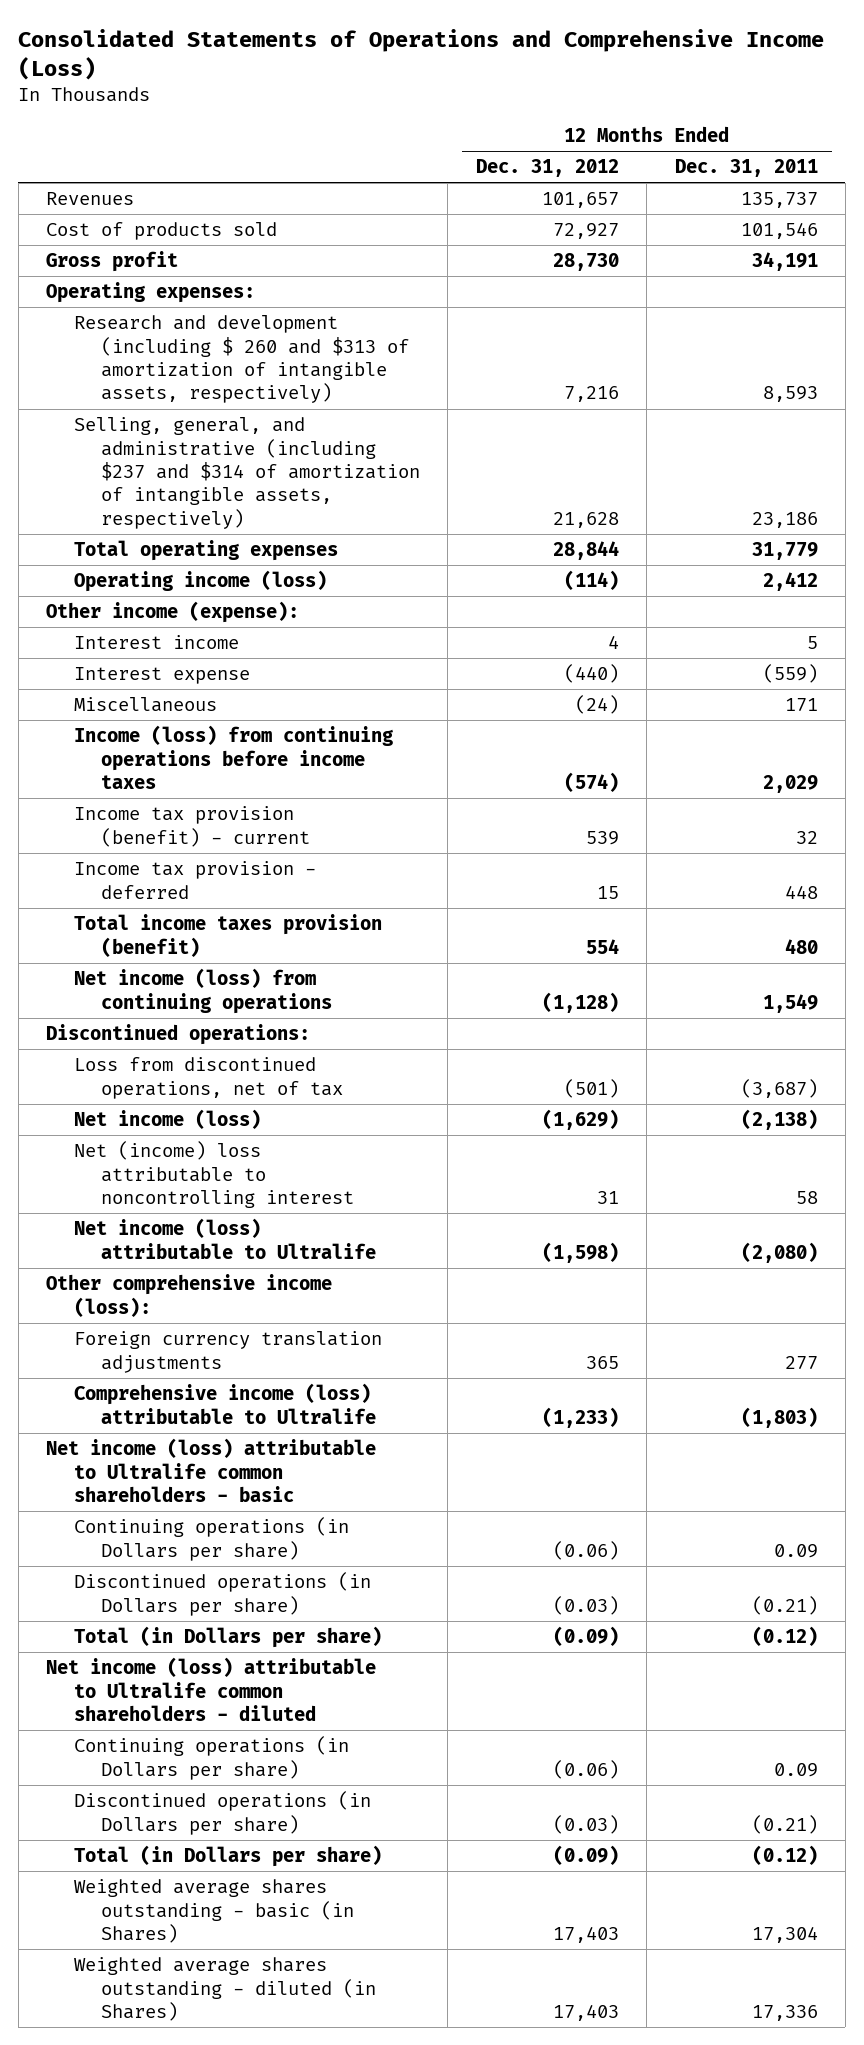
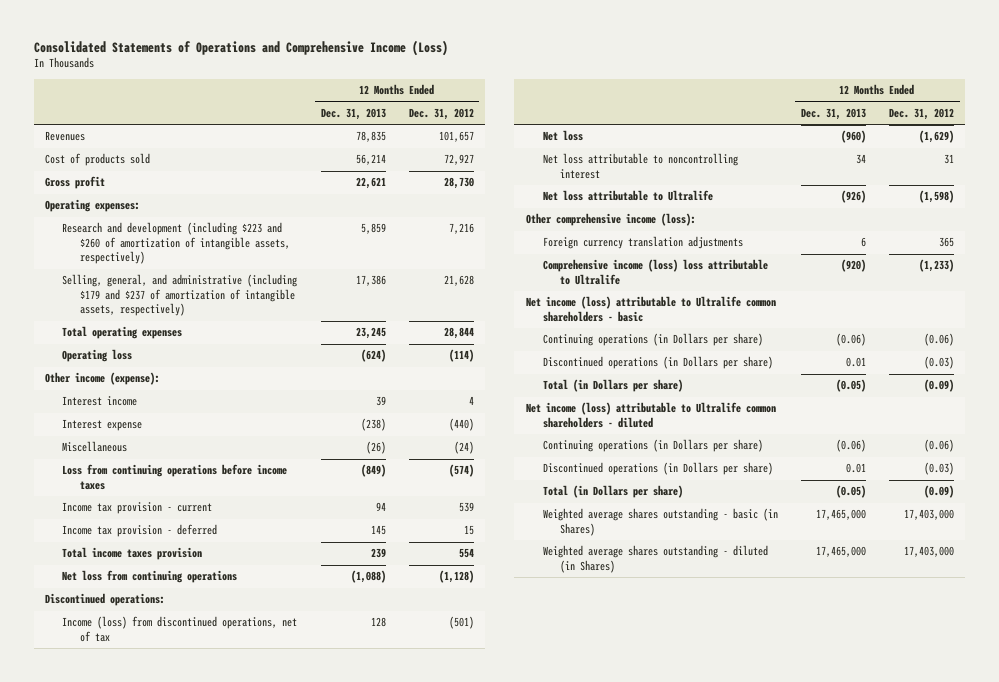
- | 12 Months Ended Dec. 31, 2012 | 12 Months Ended Dec. 31, 2011
+ | 12 Months Ended Dec. 31, 2013 | 12 Months Ended Dec. 31, 2012
- Research and development (including $ 260 and $313 of amortization of intangible assets, respectively) | 7,216 | 8,593
- Selling, general, and administrative (including $237 and $314 of amortization of intangible assets, respectively) | 21,628 | 23,186
+ Research and development (including $223 and $260 of amortization of intangible assets, respectively) | 5,859 | 7,216
+ Selling, general, and administrative (including $179 and $237 of amortization of intangible assets, respectively) | 17,386 | 21,628
- Operating income (loss) | (114) | 2,412
+ Operating loss | (624) | (114)
- Income (loss) from continuing operations before income taxes | (574) | 2,029
- Income tax provision (benefit) - current | 539 | 32
+ Loss from continuing operations before income taxes | (849) | (574)
+ Income tax provision - current | 94 | 539
- Total income taxes provision (benefit) | 554 | 480
- Net income (loss) from continuing operations | (1,128) | 1,549
+ Total income taxes provision | 239 | 554
+ Net loss from continuing operations | (1,088) | (1,128)
- Loss from discontinued operations, net of tax | (501) | (3,687)
- Net income (loss) | (1,629) | (2,138)
- Net (income) loss attributable to noncontrolling interest | 31 | 58
- Net income (loss) attributable to Ultralife | (1,598) | (2,080)
+ Income (loss) from discontinued operations, net of tax | 128 | (501)
+ Net loss | (960) | (1,629)
+ Net loss attributable to noncontrolling interest | 34 | 31
+ Net loss attributable to Ultralife | (926) | (1,598)
- Comprehensive income (loss) attributable to Ultralife | (1,233) | (1,803)
+ Comprehensive income (loss) loss attributable to Ultralife | (920) | (1,233)
- Weighted average shares outstanding - basic (in Shares) | 17,403 | 17,304
- Weighted average shares outstanding - diluted (in Shares) | 17,403 | 17,336
+ Weighted average shares outstanding - basic (in Shares) | 17,465,000 | 17,403,000
+ Weighted average shares outstanding - diluted (in Shares) | 17,465,000 | 17,403,000

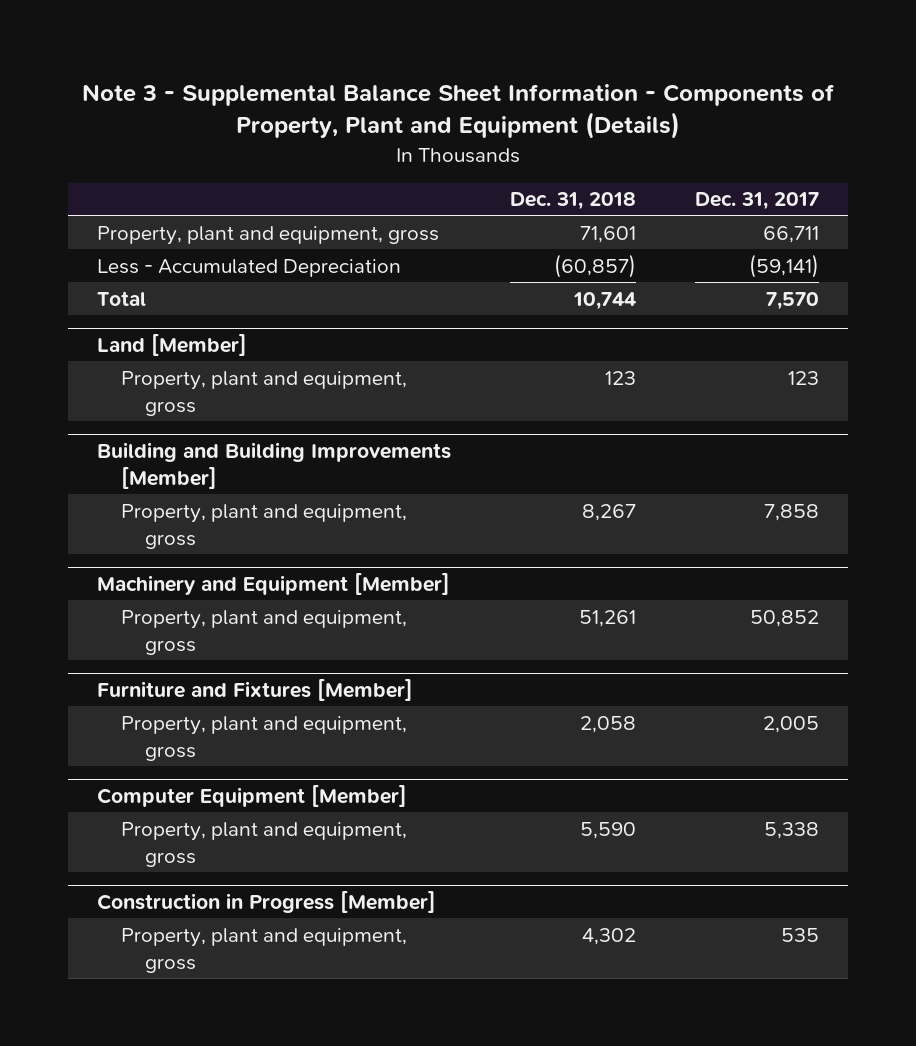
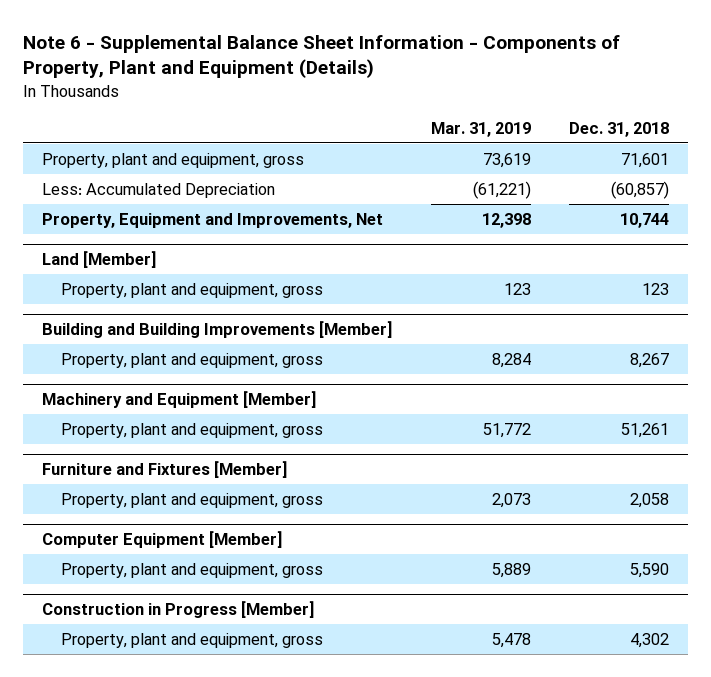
- Note 3 - Supplemental Balance Sheet Information - Components of Property, Plant and Equipment (Details)
+ Note 6 - Supplemental Balance Sheet Information - Components of Property, Plant and Equipment (Details)
- | Dec. 31, 2018 | Dec. 31, 2017
+ | Mar. 31, 2019 | Dec. 31, 2018
- Less - Accumulated Depreciation | (60,857) | (59,141)
- Total | 10,744 | 7,570
+ Less: Accumulated Depreciation | (61,221) | (60,857)
+ Property, Equipment and Improvements, Net | 12,398 | 10,744

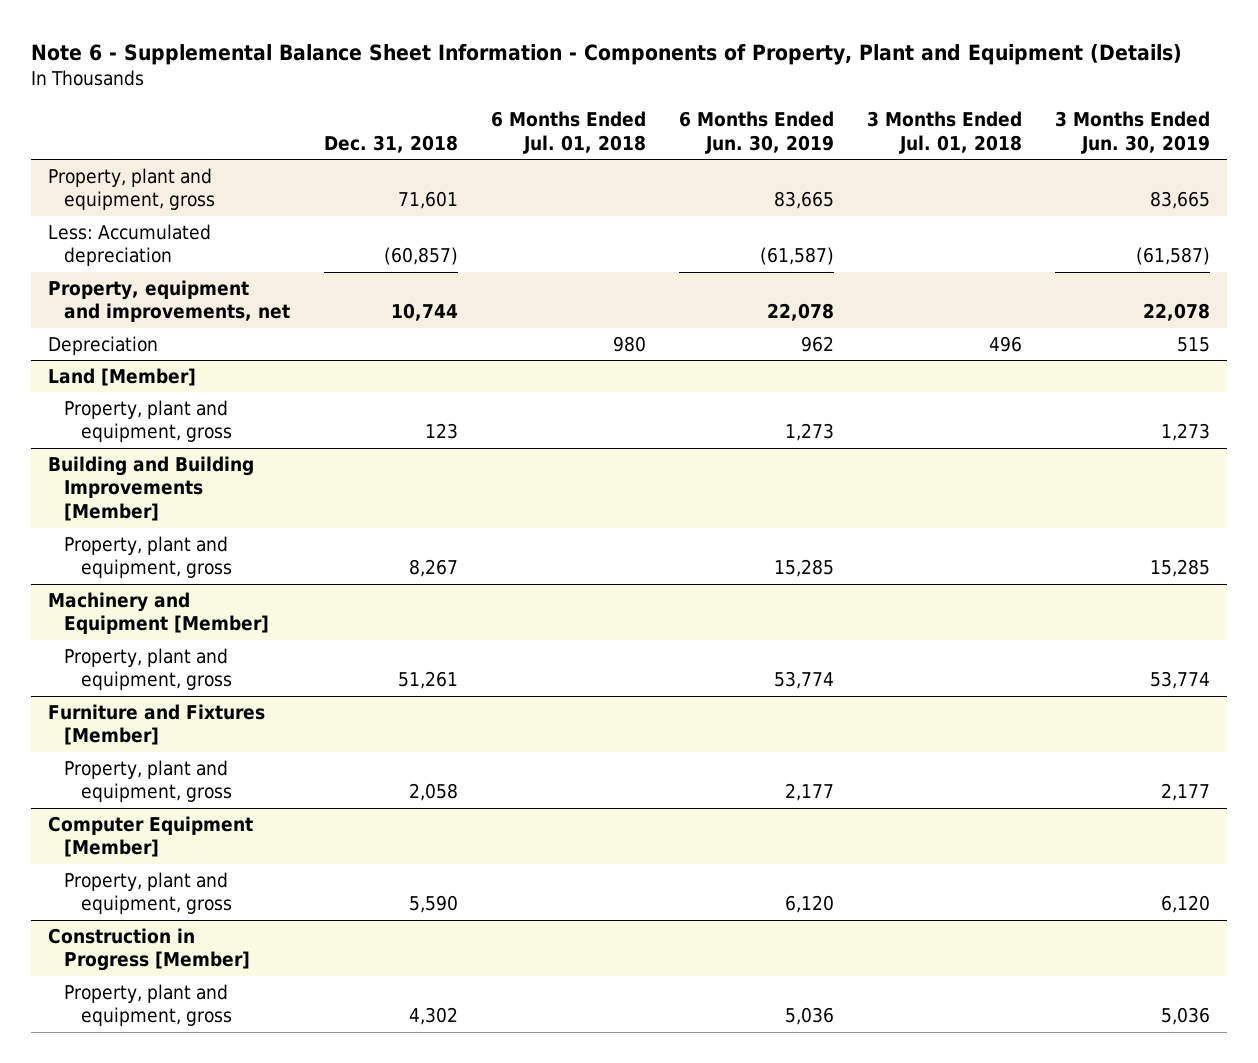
- | Mar. 31, 2019 | Dec. 31, 2018
+ | Dec. 31, 2018 | 6 Months Ended Jul. 01, 2018 | 6 Months Ended Jun. 30, 2019 | 3 Months Ended Jul. 01, 2018 | 3 Months Ended Jun. 30, 2019
- Less: Accumulated Depreciation | (61,221) | (60,857)
- Property, Equipment and Improvements, Net | 12,398 | 10,744
+ Less: Accumulated depreciation | (60,857) | | (61,587) | | (61,587)
+ Property, equipment and improvements, net | 10,744 | | 22,078 | | 22,078
+ Depreciation | | 980 | 962 | 496 | 515

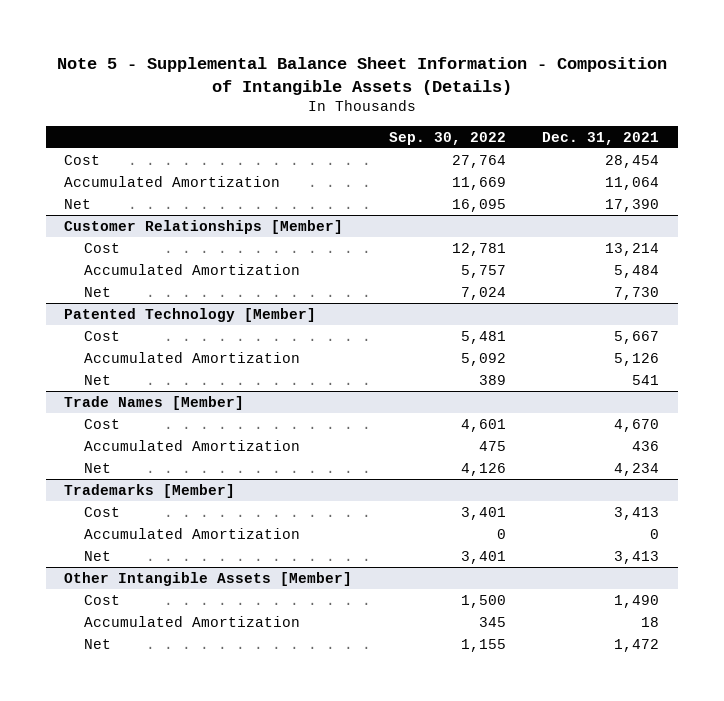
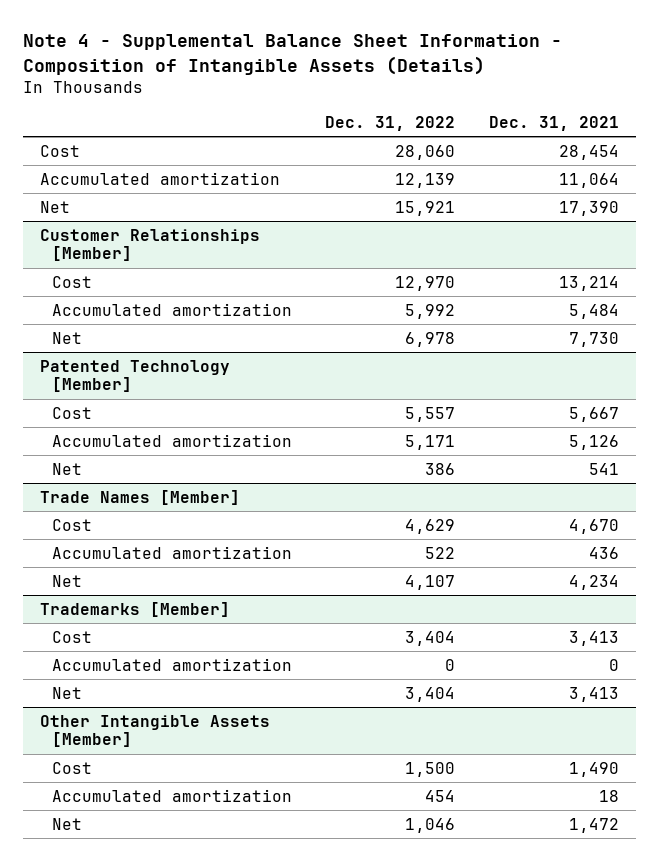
- Note 5 - Supplemental Balance Sheet Information - Composition of Intangible Assets (Details)
+ Note 4 - Supplemental Balance Sheet Information - Composition of Intangible Assets (Details)
- | Sep. 30, 2022 | Dec. 31, 2021
+ | Dec. 31, 2022 | Dec. 31, 2021
- Accumulated Amortization | 11,669 | 11,064
+ Accumulated amortization | 12,139 | 11,064
@ Customer Relationships [Member]
- Accumulated Amortization | 5,757 | 5,484
+ Accumulated amortization | 5,992 | 5,484
@ Patented Technology [Member]
- Accumulated Amortization | 5,092 | 5,126
+ Accumulated amortization | 5,171 | 5,126
@ Trade Names [Member]
- Accumulated Amortization | 475 | 436
+ Accumulated amortization | 522 | 436
@ Trademarks [Member]
- Accumulated Amortization | 0 | 0
+ Accumulated amortization | 0 | 0
@ Other Intangible Assets [Member]
- Accumulated Amortization | 345 | 18
+ Accumulated amortization | 454 | 18

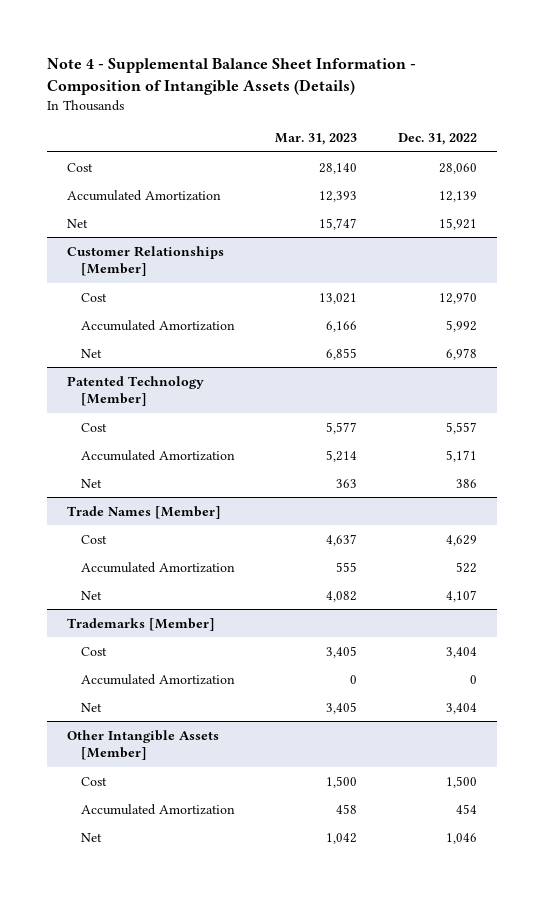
- | Dec. 31, 2022 | Dec. 31, 2021
+ | Mar. 31, 2023 | Dec. 31, 2022
- Accumulated amortization | 12,139 | 11,064
+ Accumulated Amortization | 12,393 | 12,139
@ Customer Relationships [Member]
- Accumulated amortization | 5,992 | 5,484
+ Accumulated Amortization | 6,166 | 5,992
@ Patented Technology [Member]
- Accumulated amortization | 5,171 | 5,126
+ Accumulated Amortization | 5,214 | 5,171
@ Trade Names [Member]
- Accumulated amortization | 522 | 436
+ Accumulated Amortization | 555 | 522
@ Trademarks [Member]
- Accumulated amortization | 0 | 0
+ Accumulated Amortization | 0 | 0
@ Other Intangible Assets [Member]
- Accumulated amortization | 454 | 18
+ Accumulated Amortization | 458 | 454

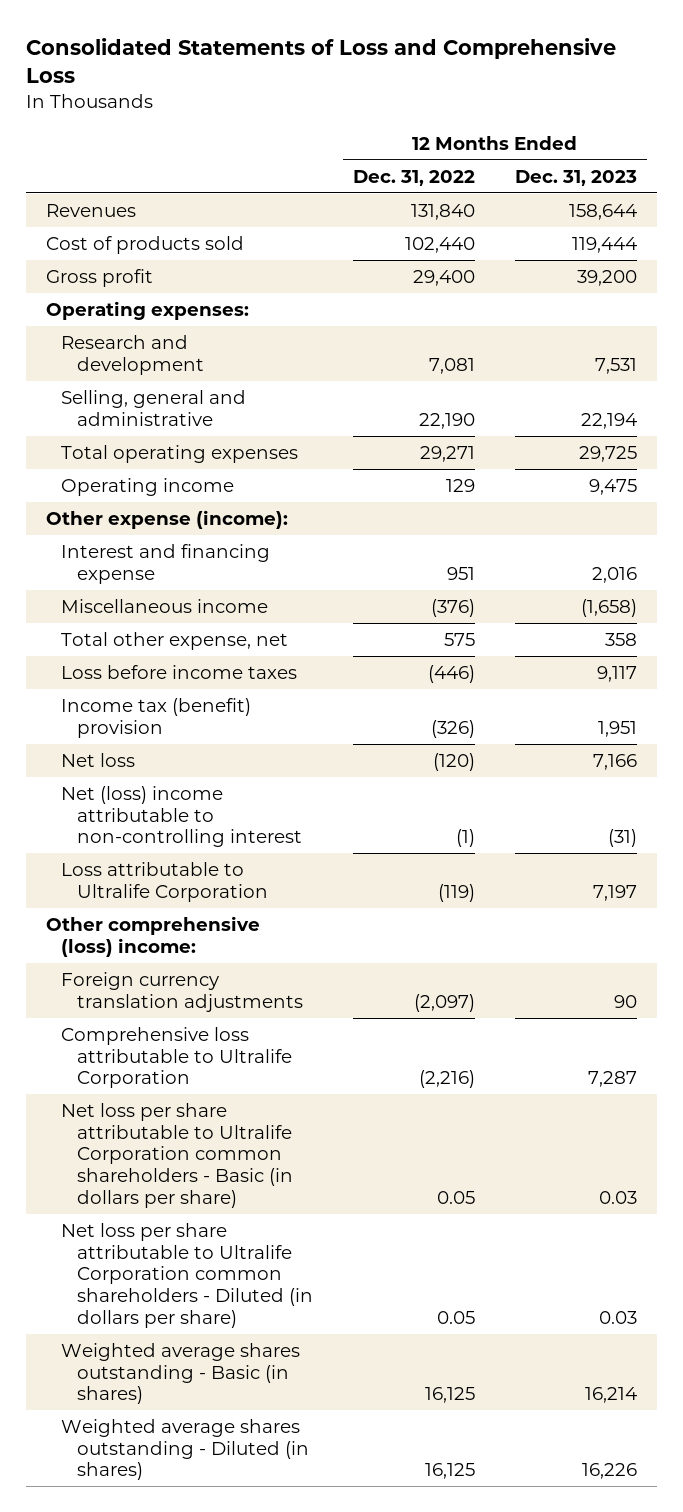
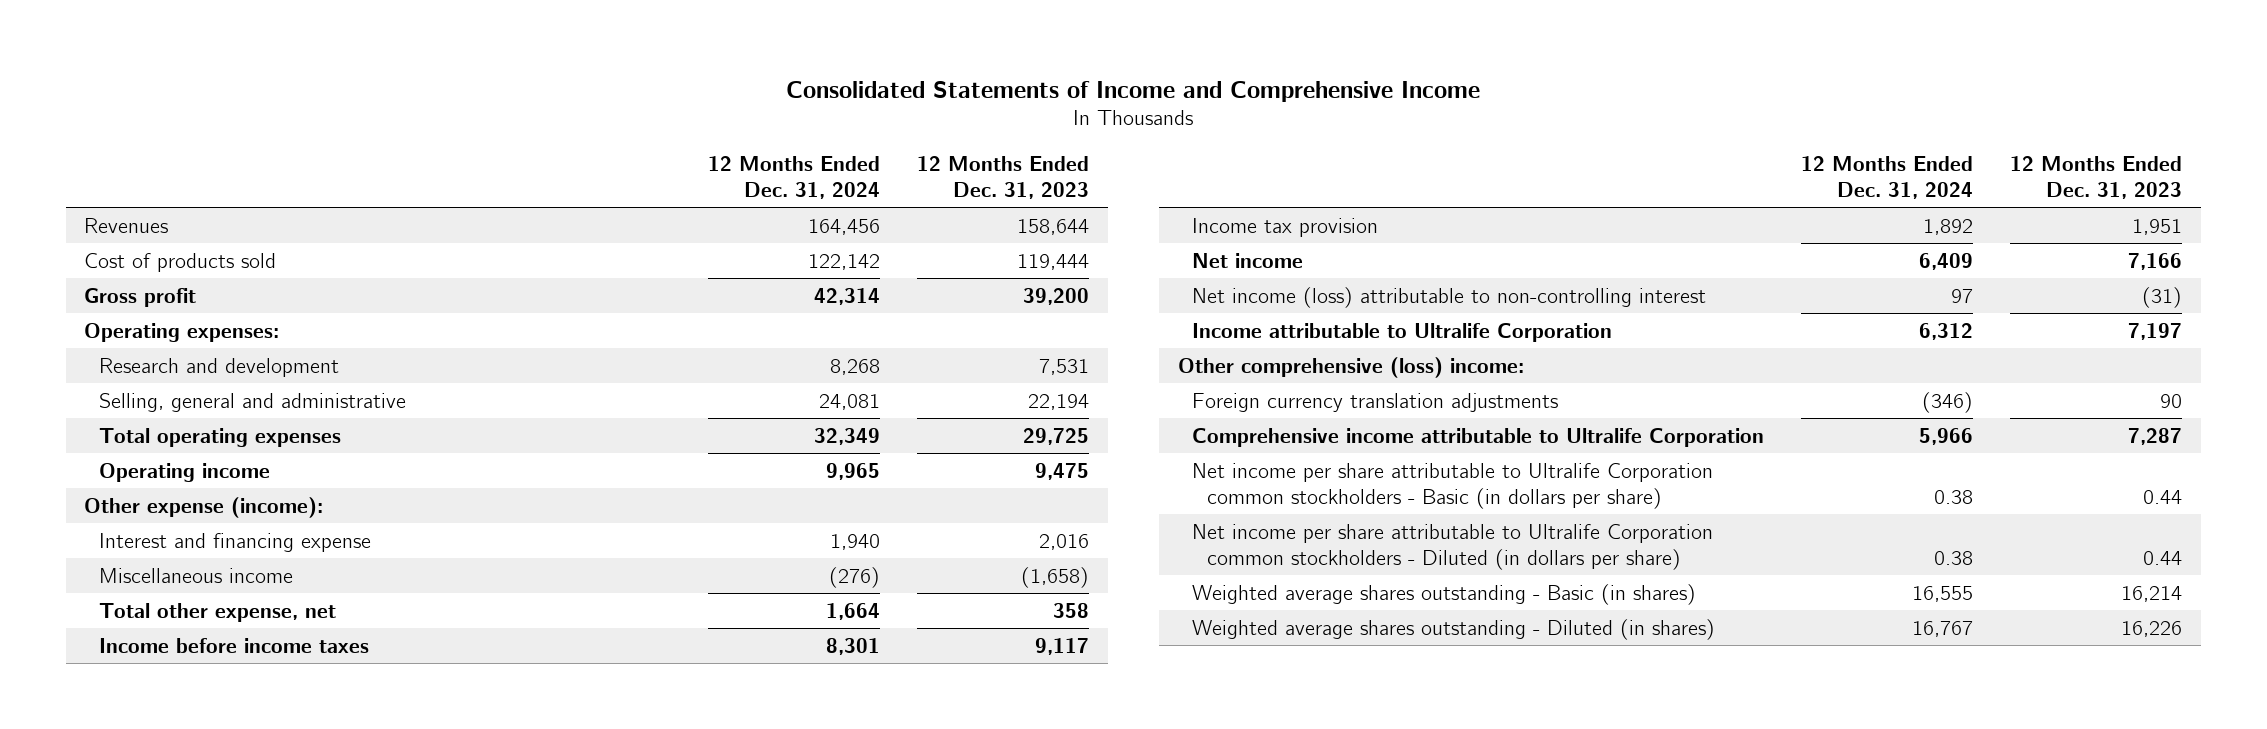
- Consolidated Statements of Loss and Comprehensive Loss
+ Consolidated Statements of Income and Comprehensive Income
- | 12 Months Ended Dec. 31, 2022 | 12 Months Ended Dec. 31, 2023
+ | 12 Months Ended Dec. 31, 2024 | 12 Months Ended Dec. 31, 2023
- Loss before income taxes | (446) | 9,117
- Income tax (benefit) provision | (326) | 1,951
- Net loss | (120) | 7,166
- Net (loss) income attributable to non-controlling interest | (1) | (31)
- Loss attributable to Ultralife Corporation | (119) | 7,197
+ Income before income taxes | 8,301 | 9,117
+ Income tax provision | 1,892 | 1,951
+ Net income | 6,409 | 7,166
+ Net income (loss) attributable to non-controlling interest | 97 | (31)
+ Income attributable to Ultralife Corporation | 6,312 | 7,197
- Comprehensive loss attributable to Ultralife Corporation | (2,216) | 7,287
- Net loss per share attributable to Ultralife Corporation common shareholders - Basic (in dollars per share) | 0.05 | 0.03
- Net loss per share attributable to Ultralife Corporation common shareholders - Diluted (in dollars per share) | 0.05 | 0.03
+ Comprehensive income attributable to Ultralife Corporation | 5,966 | 7,287
+ Net income per share attributable to Ultralife Corporation common stockholders - Basic (in dollars per share) | 0.38 | 0.44
+ Net income per share attributable to Ultralife Corporation common stockholders - Diluted (in dollars per share) | 0.38 | 0.44

